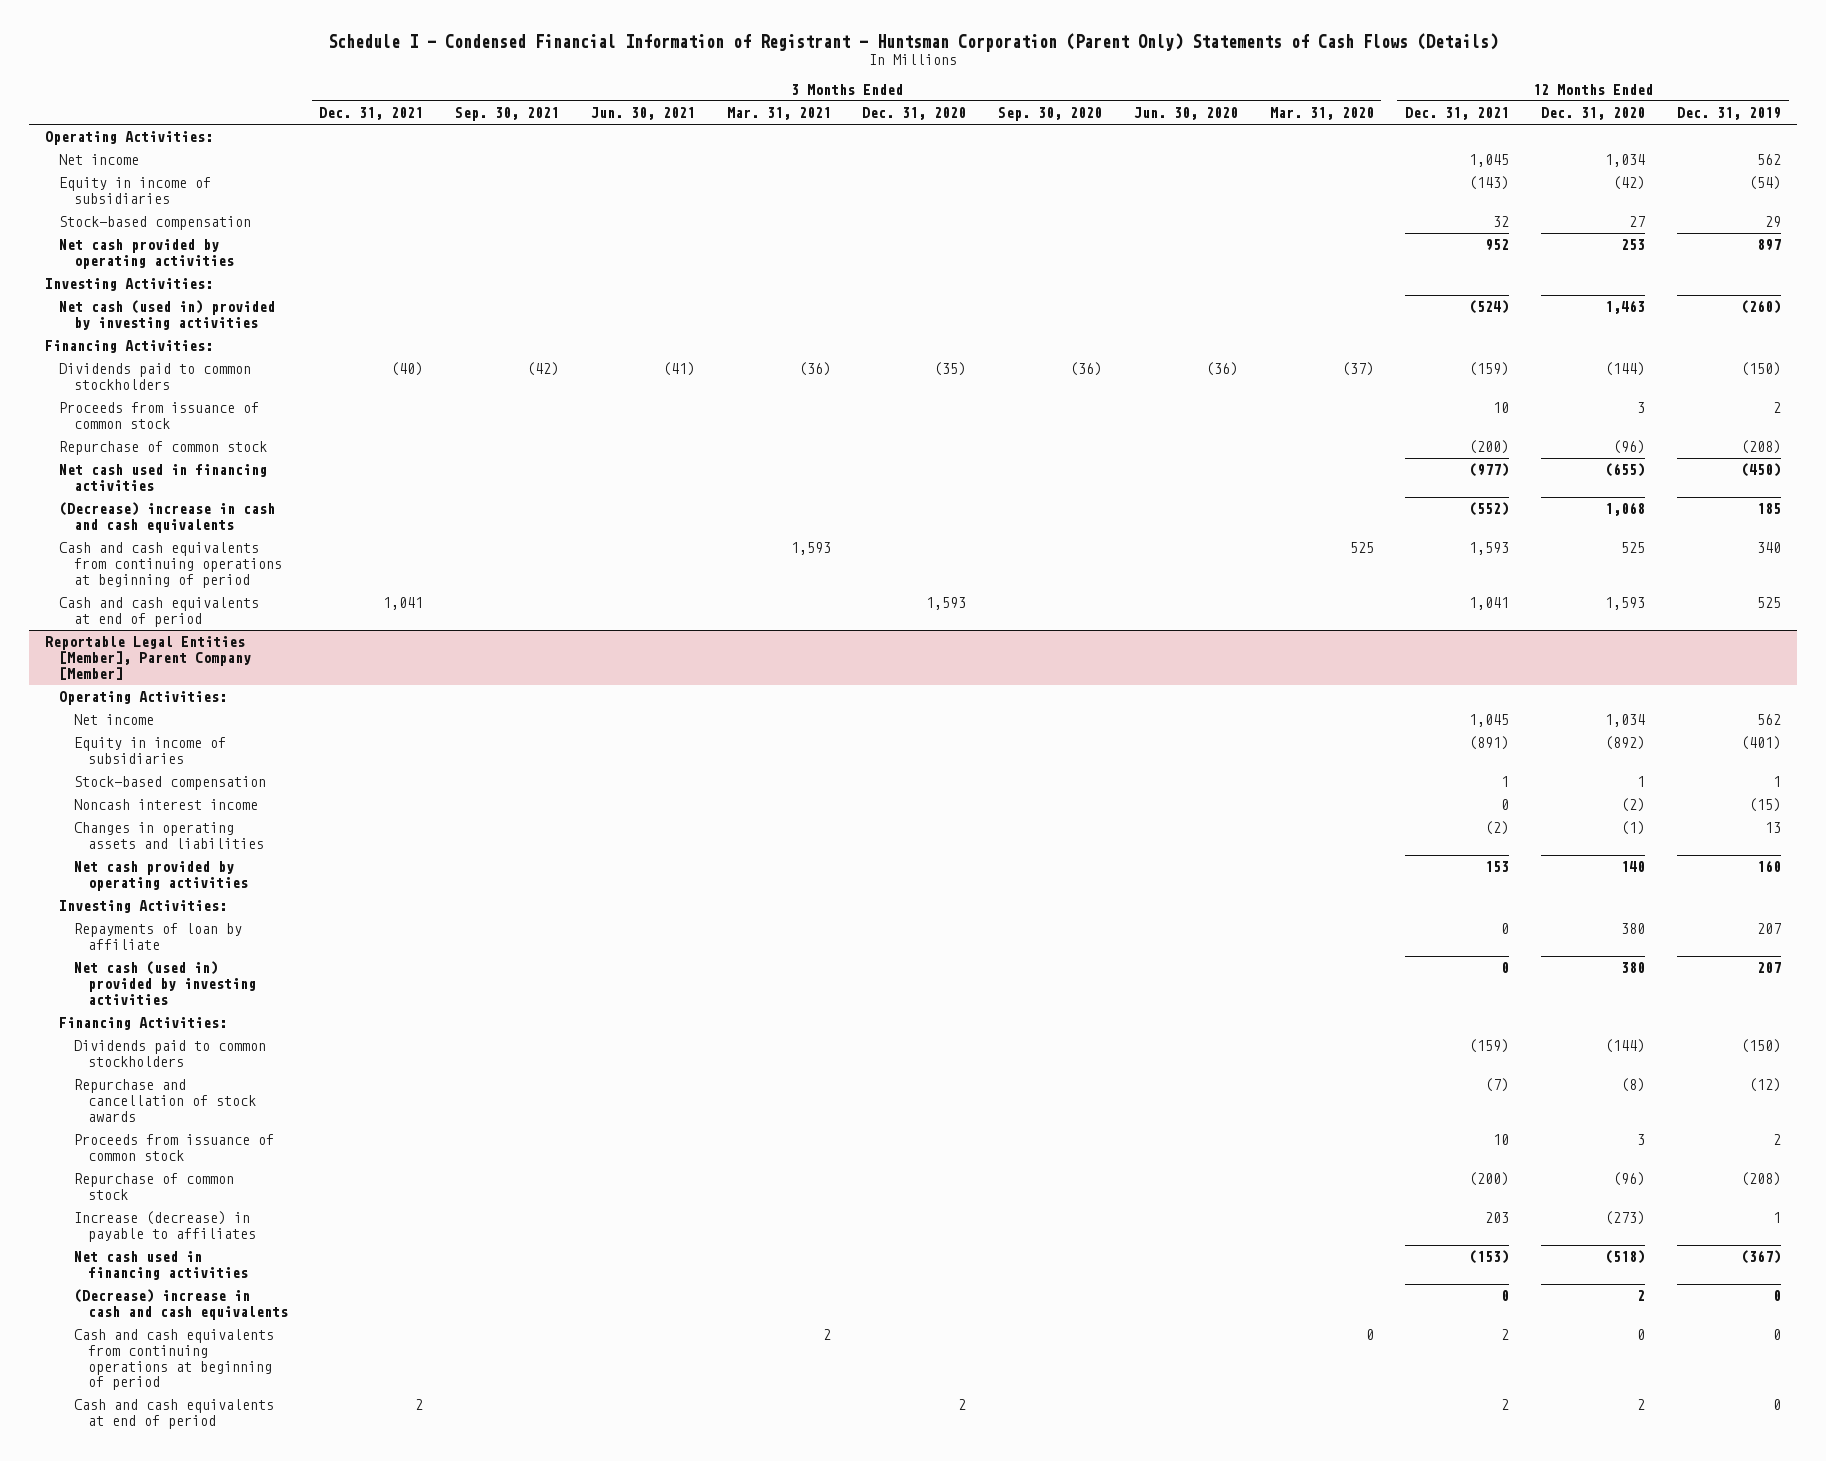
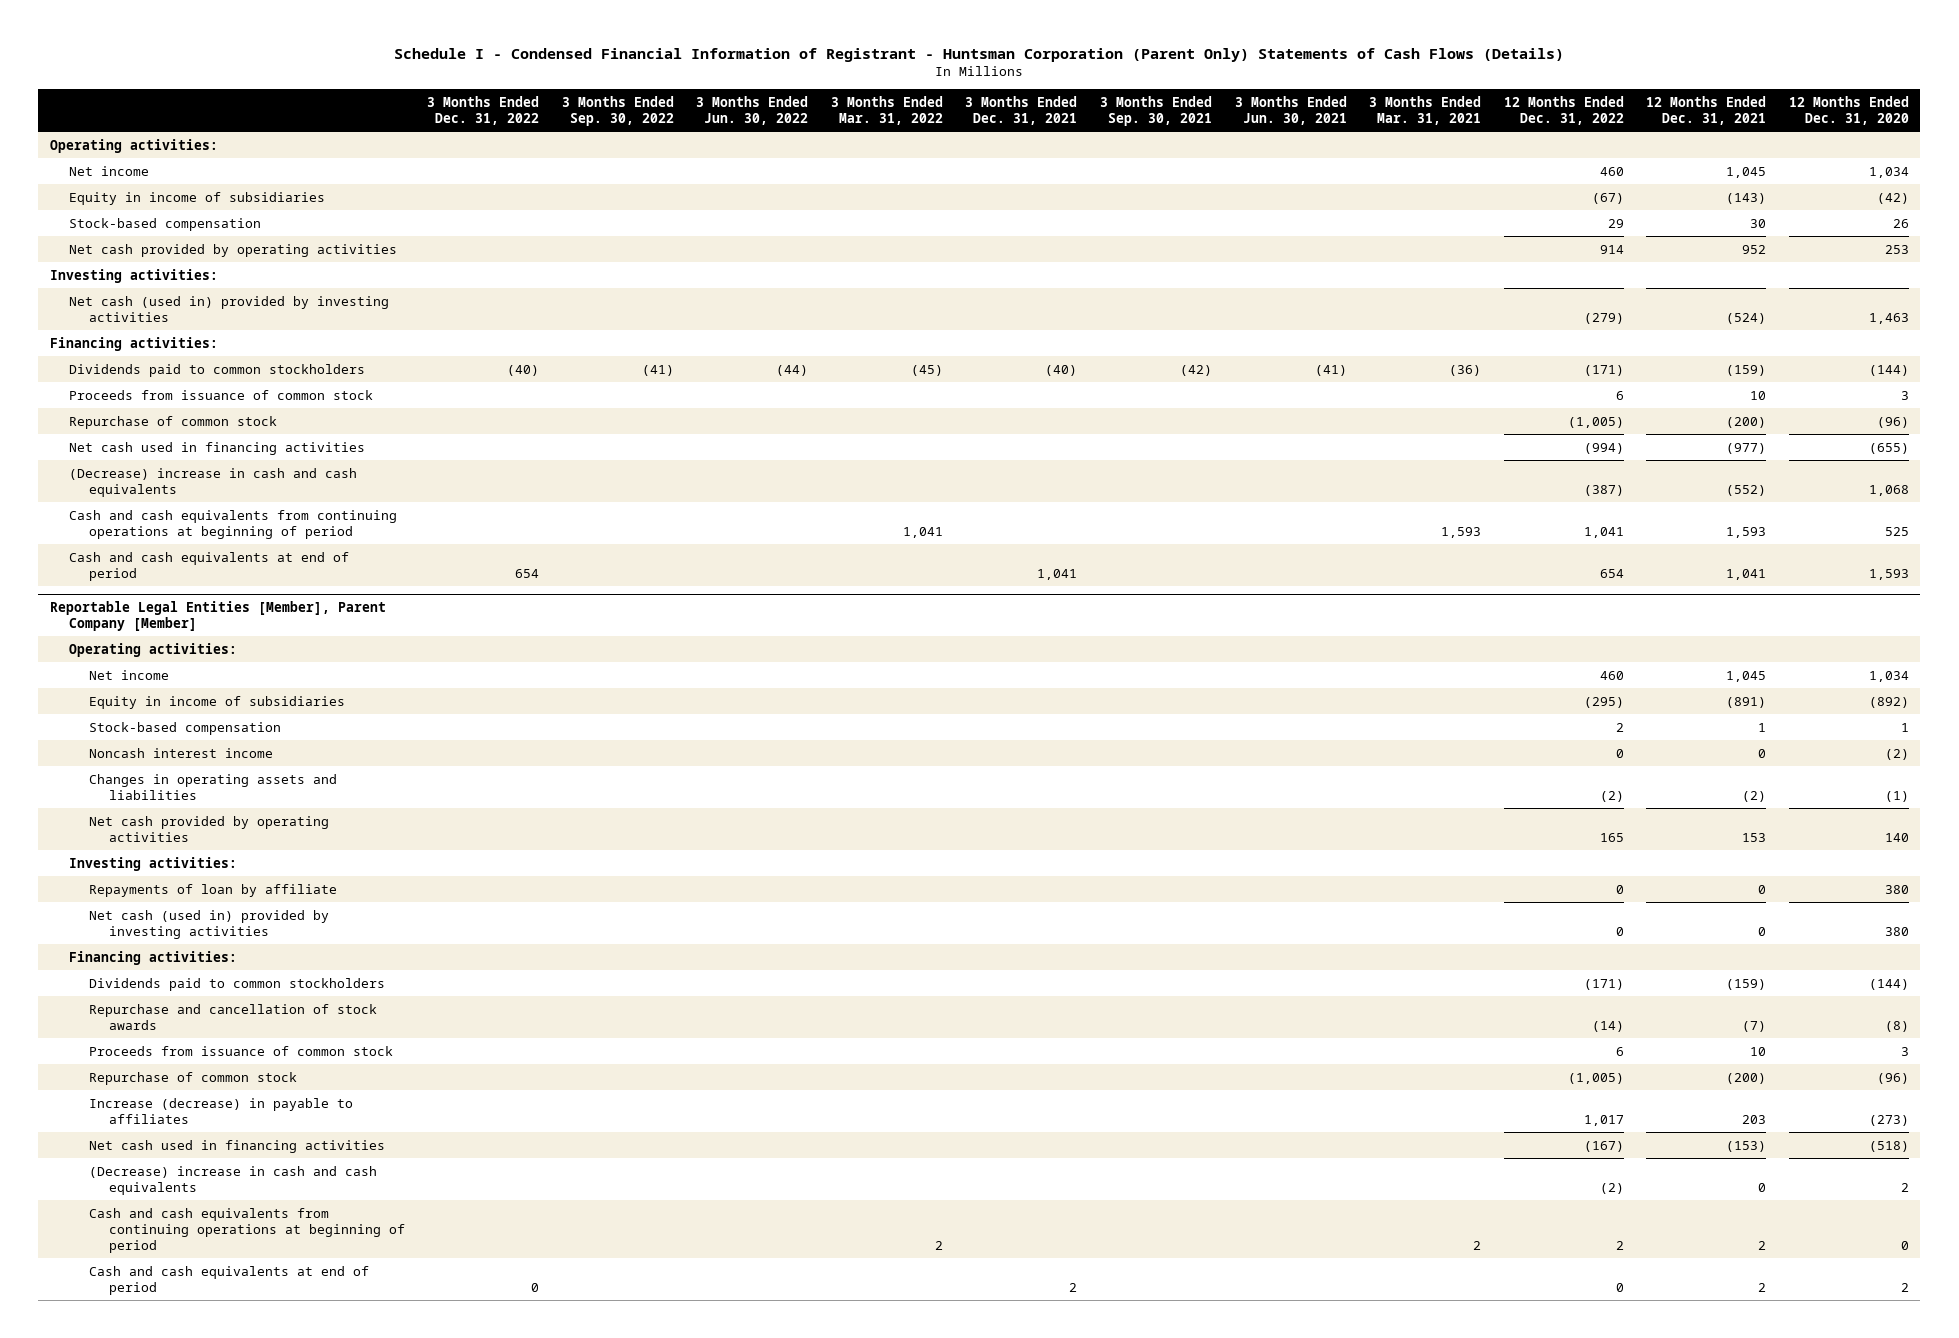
- | 3 Months Ended Dec. 31, 2021 | 3 Months Ended Sep. 30, 2021 | 3 Months Ended Jun. 30, 2021 | 3 Months Ended Mar. 31, 2021 | 3 Months Ended Dec. 31, 2020 | 3 Months Ended Sep. 30, 2020 | 3 Months Ended Jun. 30, 2020 | 3 Months Ended Mar. 31, 2020 | 12 Months Ended Dec. 31, 2021 | 12 Months Ended Dec. 31, 2020 | 12 Months Ended Dec. 31, 2019
+ | 3 Months Ended Dec. 31, 2022 | 3 Months Ended Sep. 30, 2022 | 3 Months Ended Jun. 30, 2022 | 3 Months Ended Mar. 31, 2022 | 3 Months Ended Dec. 31, 2021 | 3 Months Ended Sep. 30, 2021 | 3 Months Ended Jun. 30, 2021 | 3 Months Ended Mar. 31, 2021 | 12 Months Ended Dec. 31, 2022 | 12 Months Ended Dec. 31, 2021 | 12 Months Ended Dec. 31, 2020
- Operating Activities:
+ Operating activities:
- Stock-based compensation | | | | | | | | | 32 | 27 | 29
+ Stock-based compensation | | | | | | | | | 29 | 30 | 26
- Investing Activities:
+ Investing activities:
- Financing Activities:
+ Financing activities:
@ Reportable Legal Entities [Member], Parent Company [Member]
- Operating Activities:
+ Operating activities:
- Investing Activities:
+ Investing activities:
- Financing Activities:
+ Financing activities:

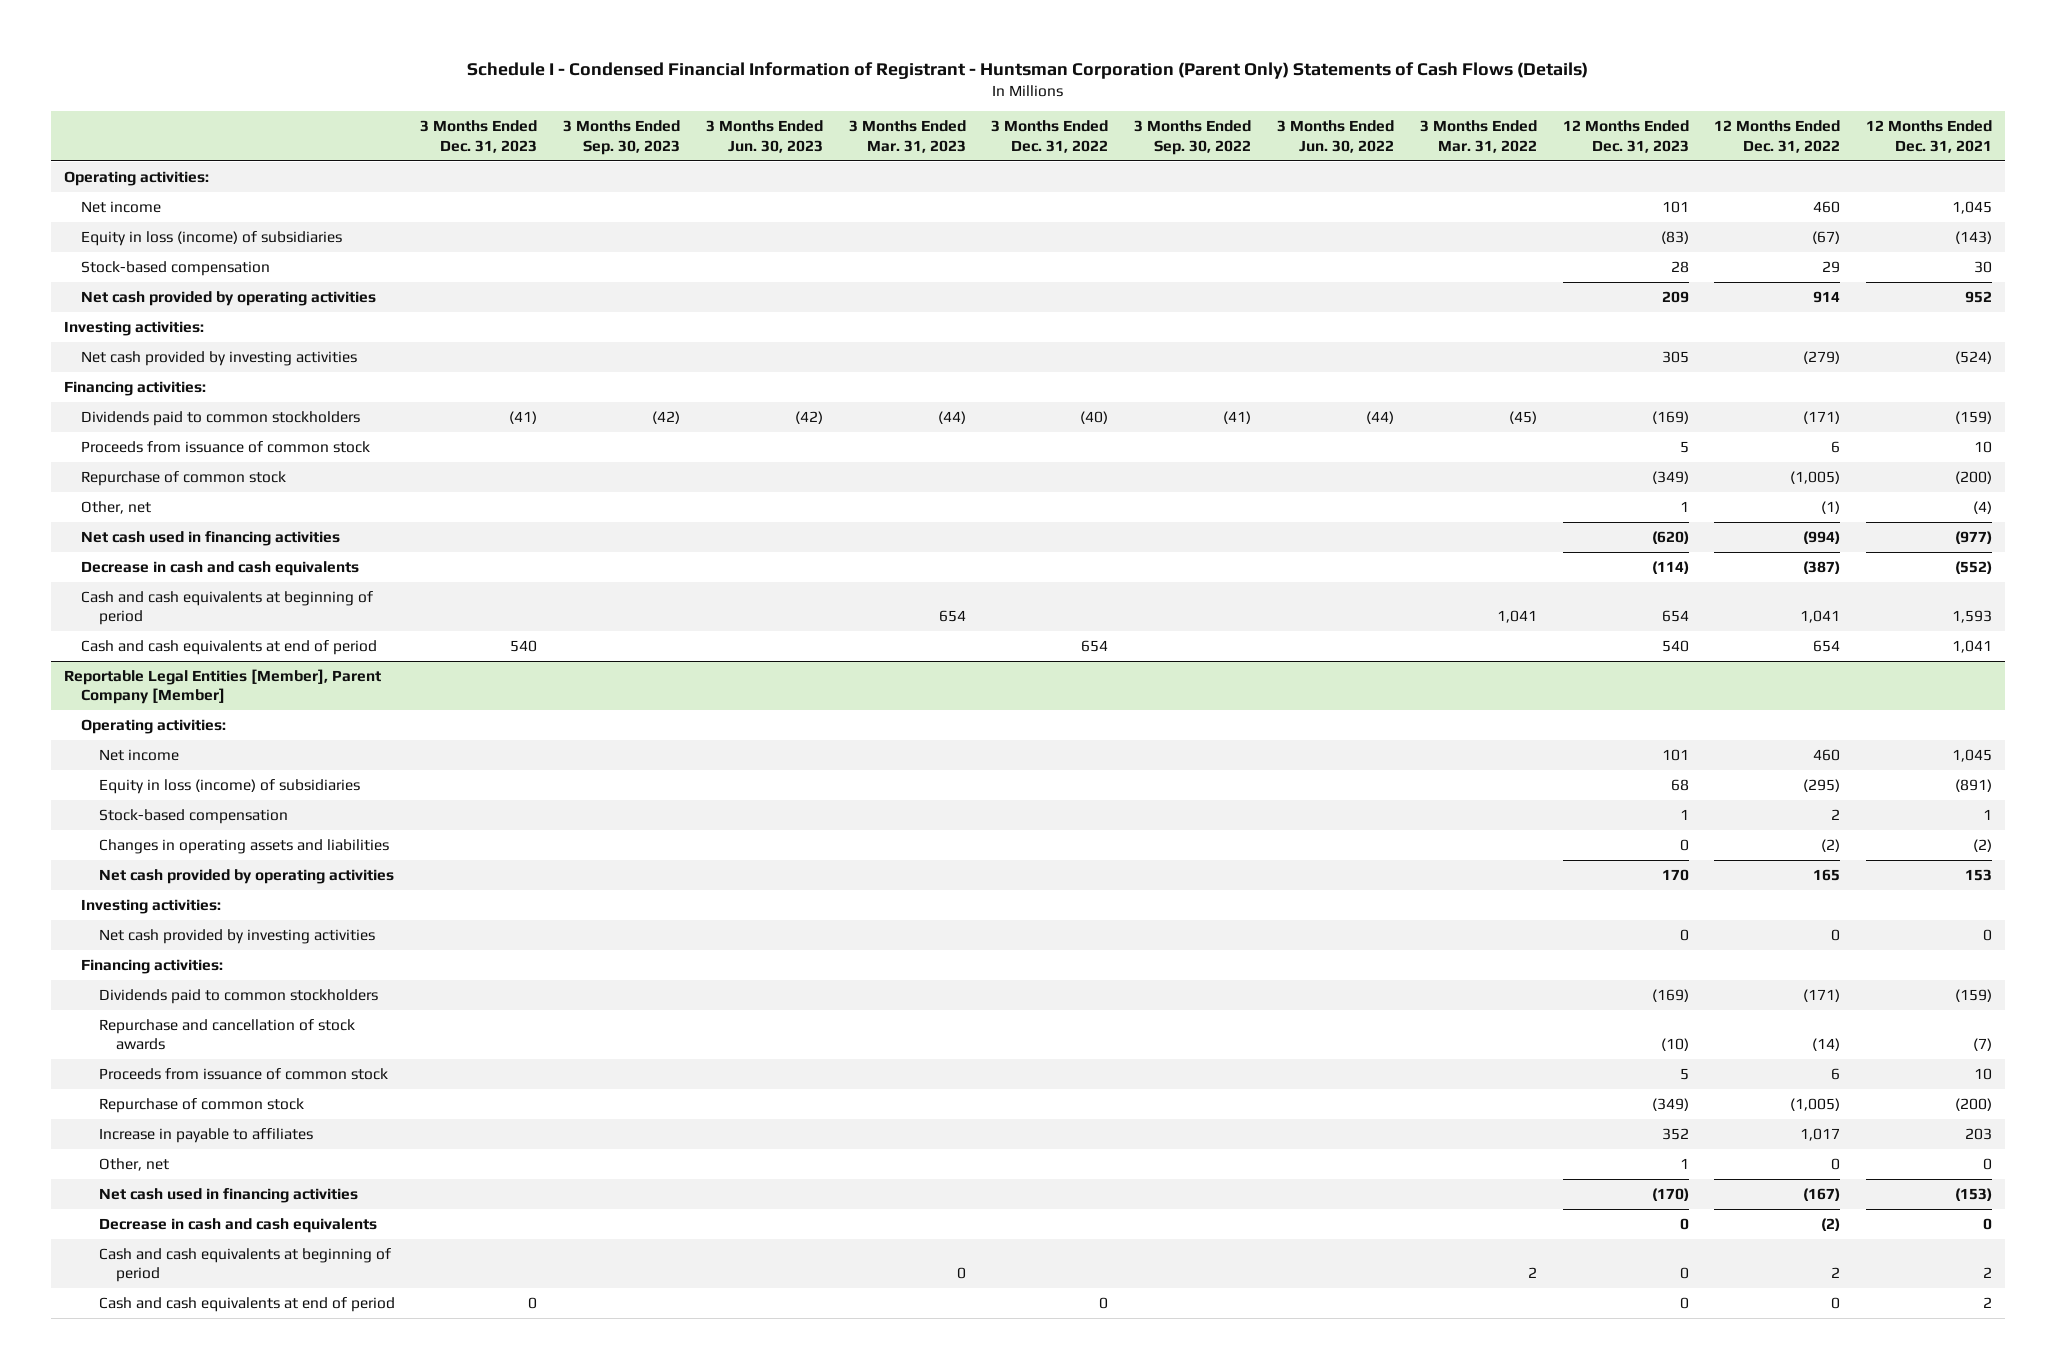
- | 3 Months Ended Dec. 31, 2022 | 3 Months Ended Sep. 30, 2022 | 3 Months Ended Jun. 30, 2022 | 3 Months Ended Mar. 31, 2022 | 3 Months Ended Dec. 31, 2021 | 3 Months Ended Sep. 30, 2021 | 3 Months Ended Jun. 30, 2021 | 3 Months Ended Mar. 31, 2021 | 12 Months Ended Dec. 31, 2022 | 12 Months Ended Dec. 31, 2021 | 12 Months Ended Dec. 31, 2020
+ | 3 Months Ended Dec. 31, 2023 | 3 Months Ended Sep. 30, 2023 | 3 Months Ended Jun. 30, 2023 | 3 Months Ended Mar. 31, 2023 | 3 Months Ended Dec. 31, 2022 | 3 Months Ended Sep. 30, 2022 | 3 Months Ended Jun. 30, 2022 | 3 Months Ended Mar. 31, 2022 | 12 Months Ended Dec. 31, 2023 | 12 Months Ended Dec. 31, 2022 | 12 Months Ended Dec. 31, 2021
- Equity in income of subsidiaries | | | | | | | | | (67) | (143) | (42)
+ Equity in loss (income) of subsidiaries | | | | | | | | | (83) | (67) | (143)
- Net cash (used in) provided by investing activities | | | | | | | | | (279) | (524) | 1,463
+ Net cash provided by investing activities | | | | | | | | | 305 | (279) | (524)
+ Other, net | | | | | | | | | 1 | (1) | (4)
- (Decrease) increase in cash and cash equivalents | | | | | | | | | (387) | (552) | 1,068
- Cash and cash equivalents from continuing operations at beginning of period | | | | 1,041 | | | | 1,593 | 1,041 | 1,593 | 525
+ Decrease in cash and cash equivalents | | | | | | | | | (114) | (387) | (552)
+ Cash and cash equivalents at beginning of period | | | | 654 | | | | 1,041 | 654 | 1,041 | 1,593
@ Reportable Legal Entities [Member], Parent Company [Member]
- Equity in income of subsidiaries | | | | | | | | | (295) | (891) | (892)
+ Equity in loss (income) of subsidiaries | | | | | | | | | 68 | (295) | (891)
- Noncash interest income | | | | | | | | | 0 | 0 | (2)
- Repayments of loan by affiliate | | | | | | | | | 0 | 0 | 380
- Net cash (used in) provided by investing activities | | | | | | | | | 0 | 0 | 380
+ Net cash provided by investing activities | | | | | | | | | 0 | 0 | 0
- Increase (decrease) in payable to affiliates | | | | | | | | | 1,017 | 203 | (273)
+ Increase in payable to affiliates | | | | | | | | | 352 | 1,017 | 203
+ Other, net | | | | | | | | | 1 | 0 | 0
- (Decrease) increase in cash and cash equivalents | | | | | | | | | (2) | 0 | 2
- Cash and cash equivalents from continuing operations at beginning of period | | | | 2 | | | | 2 | 2 | 2 | 0
+ Decrease in cash and cash equivalents | | | | | | | | | 0 | (2) | 0
+ Cash and cash equivalents at beginning of period | | | | 0 | | | | 2 | 0 | 2 | 2

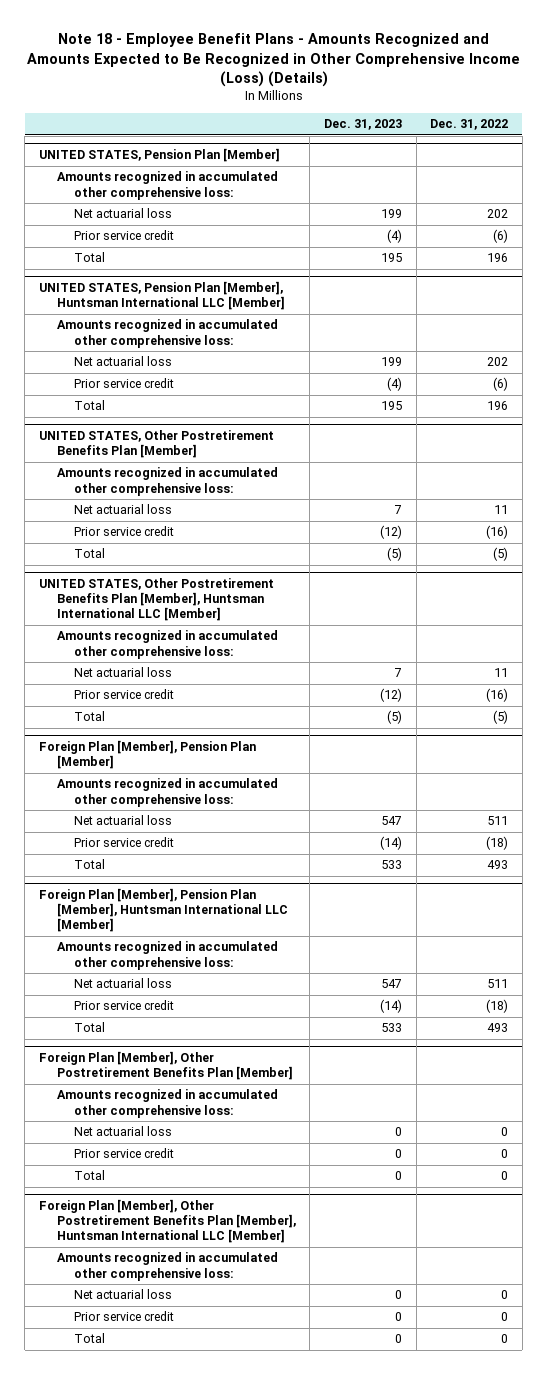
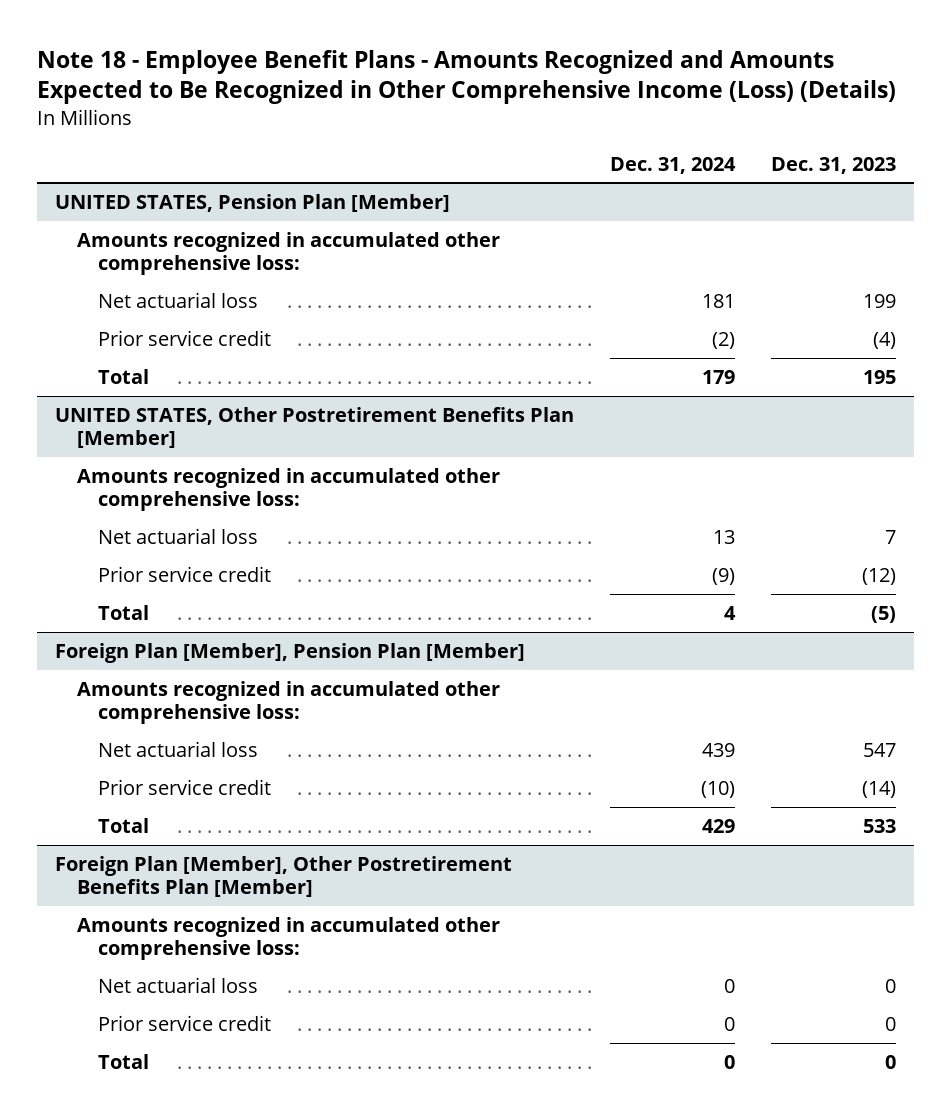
- | Dec. 31, 2023 | Dec. 31, 2022
+ | Dec. 31, 2024 | Dec. 31, 2023
- UNITED STATES, Pension Plan [Member], Huntsman International LLC [Member]
- Amounts recognized in accumulated other comprehensive loss:
- Net actuarial loss | 199 | 202
- Prior service credit | (4) | (6)
- Total | 195 | 196
- UNITED STATES, Other Postretirement Benefits Plan [Member], Huntsman International LLC [Member]
- Amounts recognized in accumulated other comprehensive loss:
- Net actuarial loss | 7 | 11
- Prior service credit | (12) | (16)
- Total | (5) | (5)
- Foreign Plan [Member], Pension Plan [Member], Huntsman International LLC [Member]
- Amounts recognized in accumulated other comprehensive loss:
- Net actuarial loss | 547 | 511
- Prior service credit | (14) | (18)
- Total | 533 | 493
- Foreign Plan [Member], Other Postretirement Benefits Plan [Member], Huntsman International LLC [Member]
- Amounts recognized in accumulated other comprehensive loss:
- Net actuarial loss | 0 | 0
- Prior service credit | 0 | 0
- Total | 0 | 0

